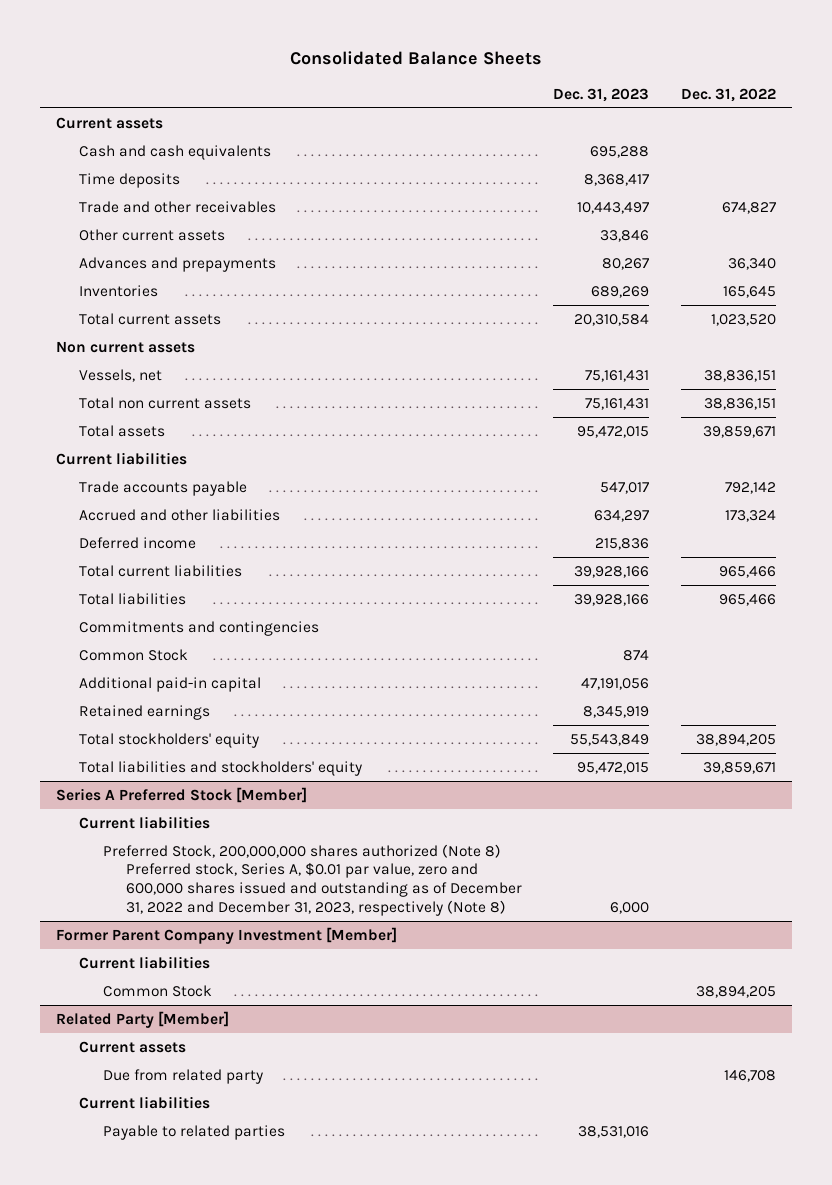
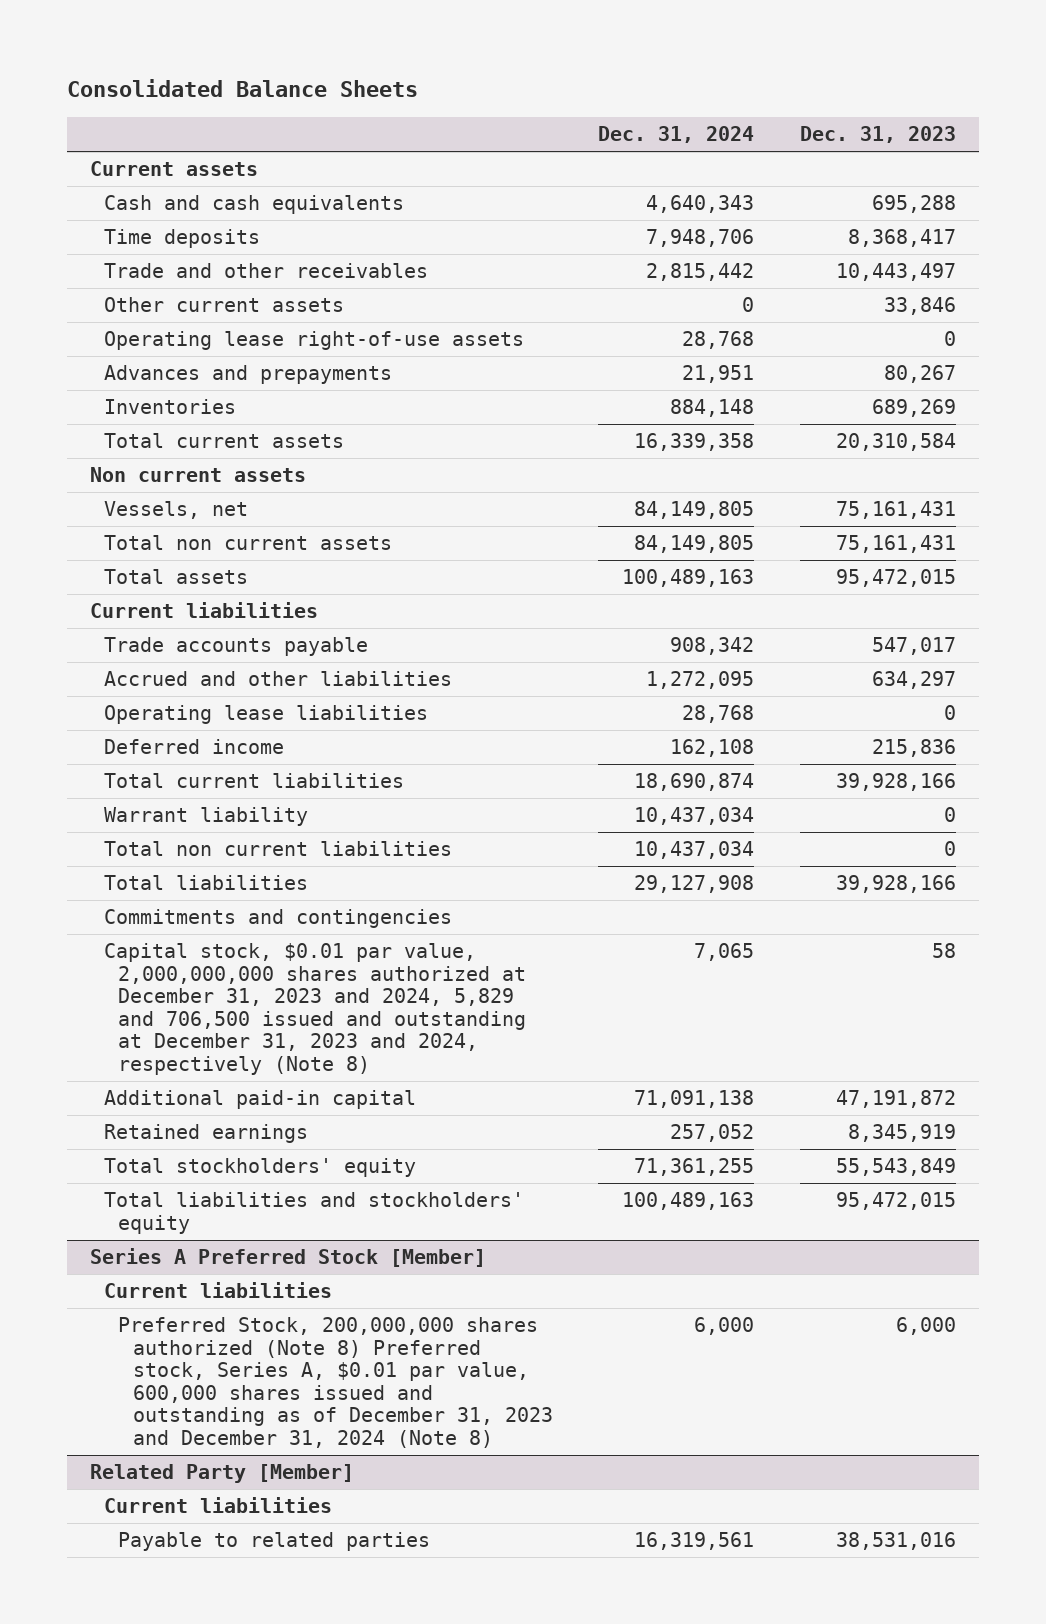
- | Dec. 31, 2023 | Dec. 31, 2022
+ | Dec. 31, 2024 | Dec. 31, 2023
+ Operating lease right-of-use assets | 28,768 | 0
+ Operating lease liabilities | 28,768 | 0
+ Warrant liability | 10,437,034 | 0
+ Total non current liabilities | 10,437,034 | 0
- Common Stock | 874 |
- Additional paid-in capital | 47,191,056 |
+ Capital stock, $0.01 par value, 2,000,000,000 shares authorized at December 31, 2023 and 2024, 5,829 and 706,500 issued and outstanding at December 31, 2023 and 2024, respectively (Note 8) | 7,065 | 58
+ Additional paid-in capital | 71,091,138 | 47,191,872
@ Series A Preferred Stock [Member]
- Preferred Stock, 200,000,000 shares authorized (Note 8) Preferred stock, Series A, $0.01 par value, zero and 600,000 shares issued and outstanding as of December 31, 2022 and December 31, 2023, respectively (Note 8) | 6,000 |
- Former Parent Company Investment [Member]
- Current liabilities
- Common Stock | | 38,894,205
@ Series A Preferred Stock [Member]
+ Preferred Stock, 200,000,000 shares authorized (Note 8) Preferred stock, Series A, $0.01 par value, 600,000 shares issued and outstanding as of December 31, 2023 and December 31, 2024 (Note 8) | 6,000 | 6,000
@ Related Party [Member]
- Current assets
- Due from related party | | 146,708

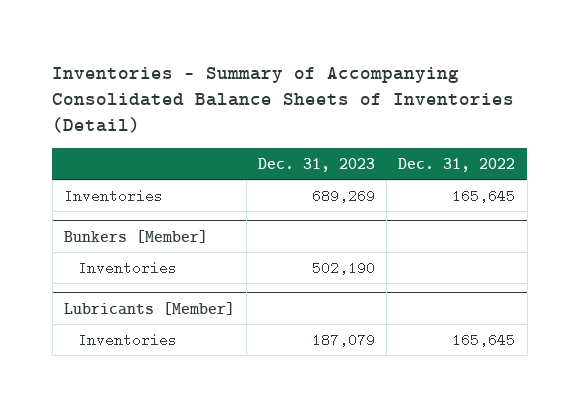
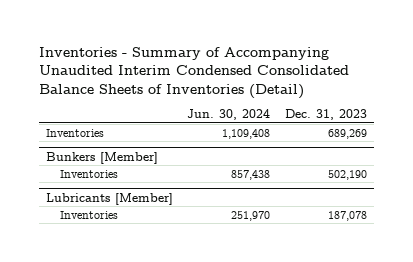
- Inventories - Summary of Accompanying Consolidated Balance Sheets of Inventories (Detail)
+ Inventories - Summary of Accompanying Unaudited Interim Condensed Consolidated Balance Sheets of Inventories (Detail)
- | Dec. 31, 2023 | Dec. 31, 2022
+ | Jun. 30, 2024 | Dec. 31, 2023
@ Lubricants [Member]
- Inventories | 187,079 | 165,645
+ Inventories | 251,970 | 187,078

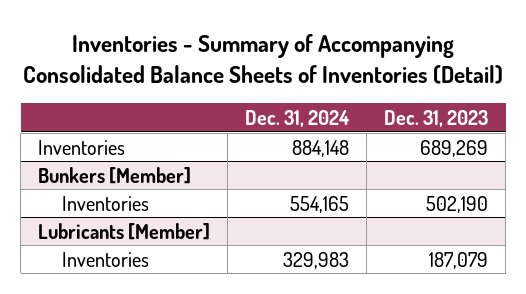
- Inventories - Summary of Accompanying Unaudited Interim Condensed Consolidated Balance Sheets of Inventories (Detail)
+ Inventories - Summary of Accompanying Consolidated Balance Sheets of Inventories (Detail)
- | Jun. 30, 2024 | Dec. 31, 2023
+ | Dec. 31, 2024 | Dec. 31, 2023
@ Lubricants [Member]
- Inventories | 251,970 | 187,078
+ Inventories | 329,983 | 187,079

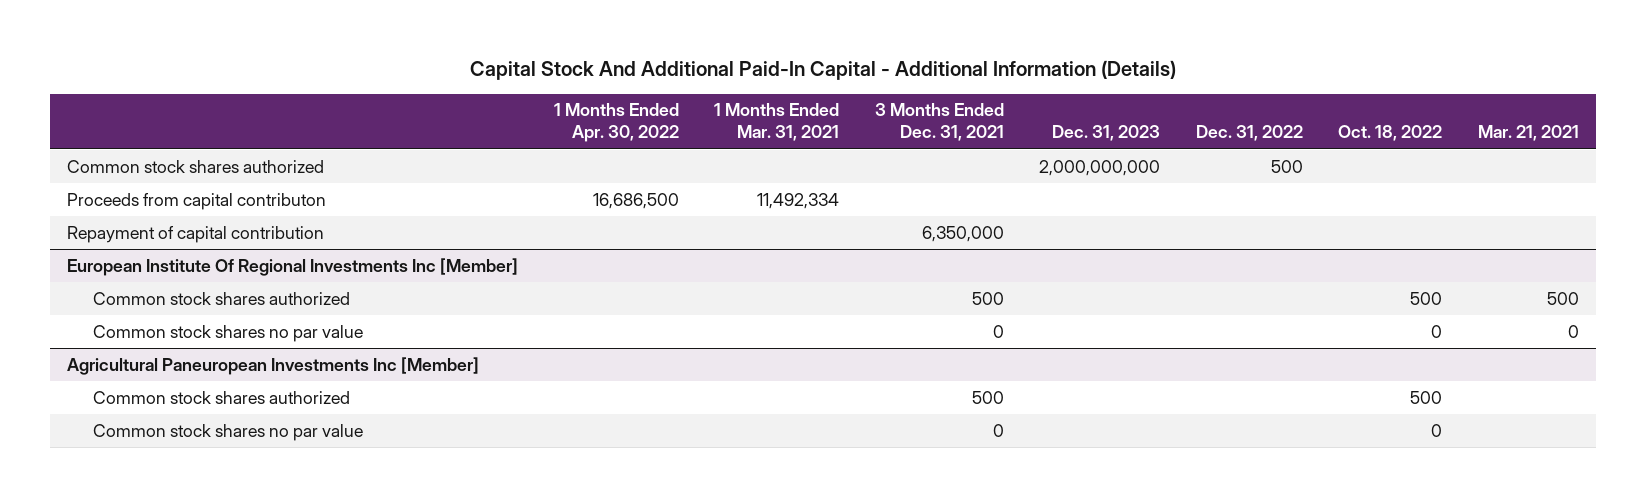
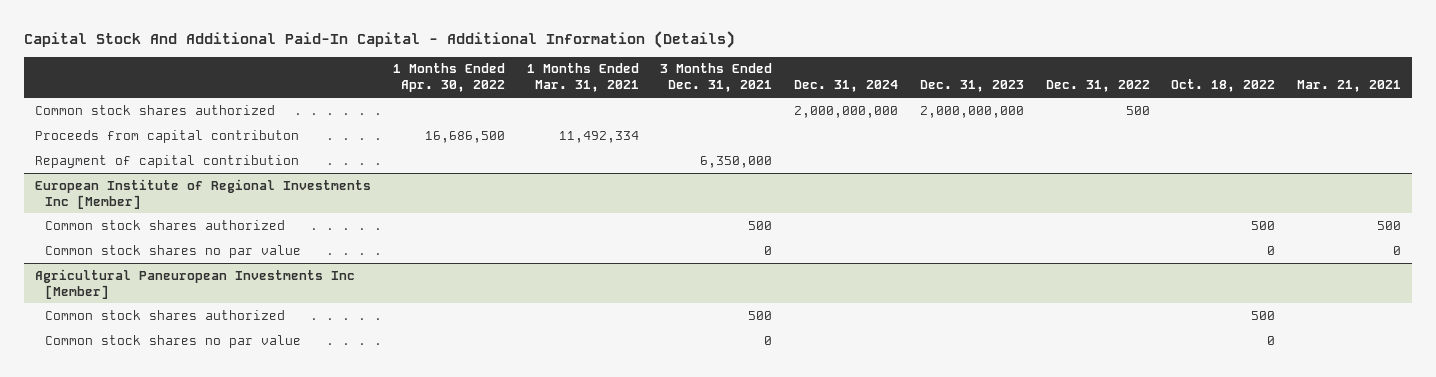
- | 1 Months Ended Apr. 30, 2022 | 1 Months Ended Mar. 31, 2021 | 3 Months Ended Dec. 31, 2021 | Dec. 31, 2023 | Dec. 31, 2022 | Oct. 18, 2022 | Mar. 21, 2021
+ | 1 Months Ended Apr. 30, 2022 | 1 Months Ended Mar. 31, 2021 | 3 Months Ended Dec. 31, 2021 | Dec. 31, 2024 | Dec. 31, 2023 | Dec. 31, 2022 | Oct. 18, 2022 | Mar. 21, 2021
- European Institute Of Regional Investments Inc [Member]
+ European Institute of Regional Investments Inc [Member]

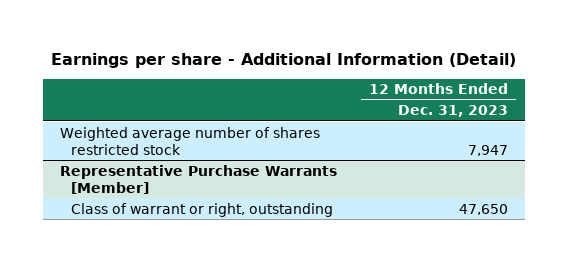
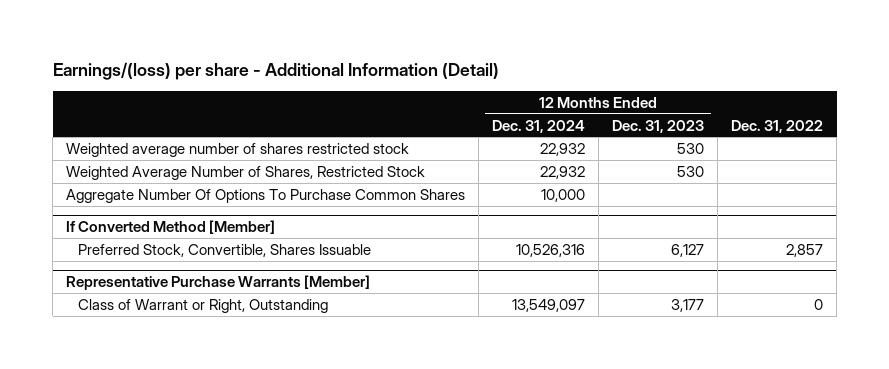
- Earnings per share - Additional Information (Detail)
+ Earnings/(loss) per share - Additional Information (Detail)
- | 12 Months Ended Dec. 31, 2023
+ | 12 Months Ended Dec. 31, 2024 | 12 Months Ended Dec. 31, 2023 | Dec. 31, 2022
- Weighted average number of shares restricted stock | 7,947
+ Weighted average number of shares restricted stock | 22,932 | 530 |
+ Weighted Average Number of Shares, Restricted Stock | 22,932 | 530 |
+ Aggregate Number Of Options To Purchase Common Shares | 10,000 | |
+ If Converted Method [Member]
+ Preferred Stock, Convertible, Shares Issuable | 10,526,316 | 6,127 | 2,857
@ Representative Purchase Warrants [Member]
- Class of warrant or right, outstanding | 47,650
+ Class of Warrant or Right, Outstanding | 13,549,097 | 3,177 | 0

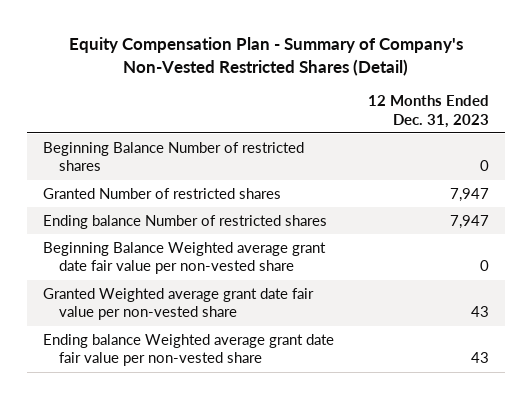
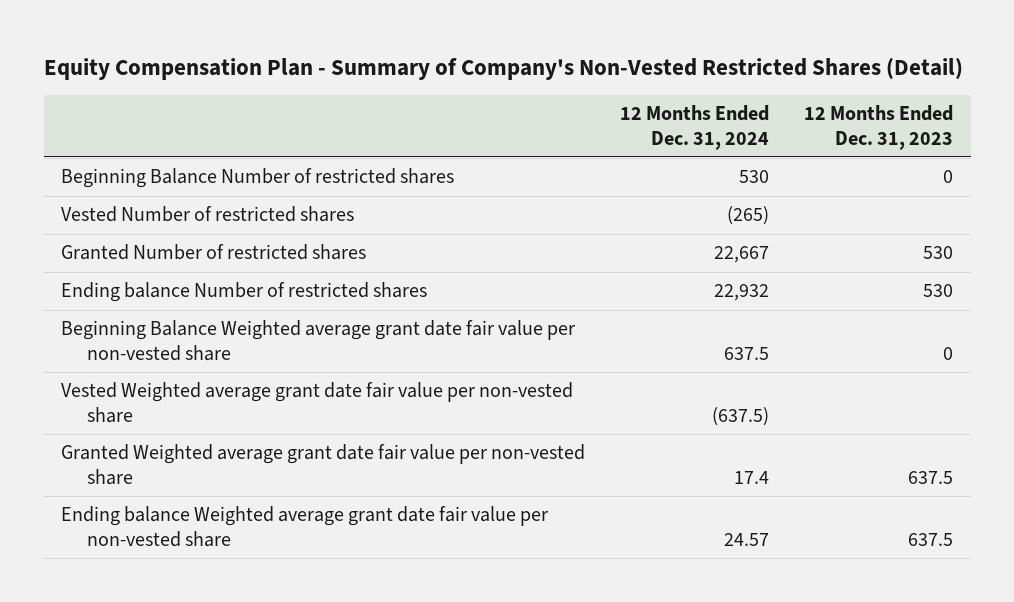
- | 12 Months Ended Dec. 31, 2023
+ | 12 Months Ended Dec. 31, 2024 | 12 Months Ended Dec. 31, 2023
- Granted Number of restricted shares | 7,947
- Ending balance Number of restricted shares | 7,947
+ Vested Number of restricted shares | (265) |
+ Granted Number of restricted shares | 22,667 | 530
+ Ending balance Number of restricted shares | 22,932 | 530
- Granted Weighted average grant date fair value per non-vested share | 43
- Ending balance Weighted average grant date fair value per non-vested share | 43
+ Vested Weighted average grant date fair value per non-vested share | (637.5) |
+ Granted Weighted average grant date fair value per non-vested share | 17.4 | 637.5
+ Ending balance Weighted average grant date fair value per non-vested share | 24.57 | 637.5

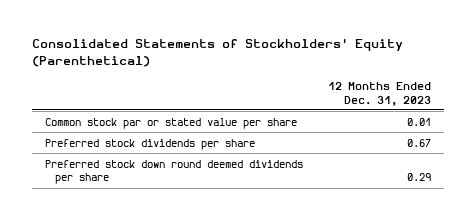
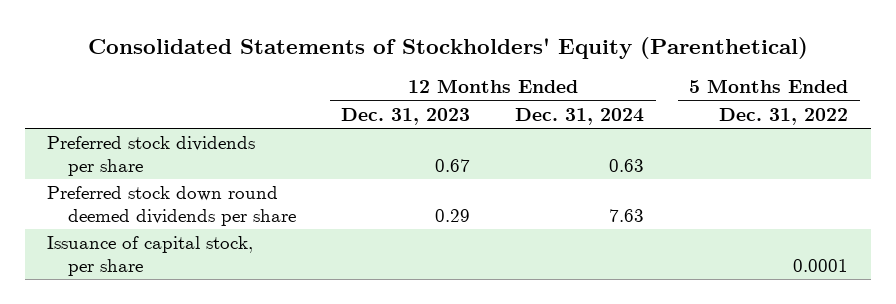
- | 12 Months Ended Dec. 31, 2023
+ | 12 Months Ended Dec. 31, 2023 | 12 Months Ended Dec. 31, 2024 | 5 Months Ended Dec. 31, 2022
- Common stock par or stated value per share | 0.01
+ Issuance of capital stock, per share | | | 0.0001

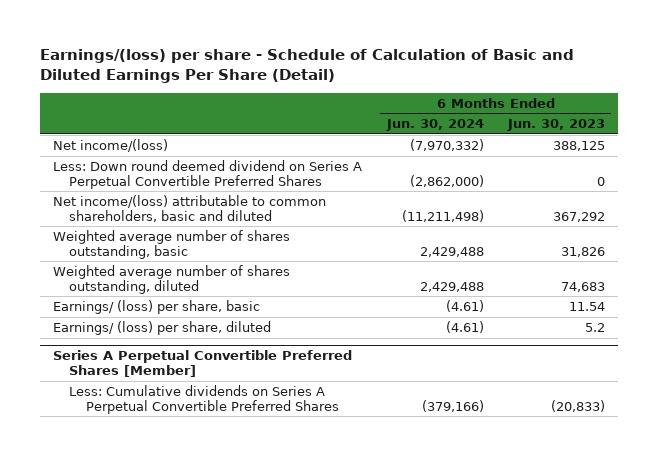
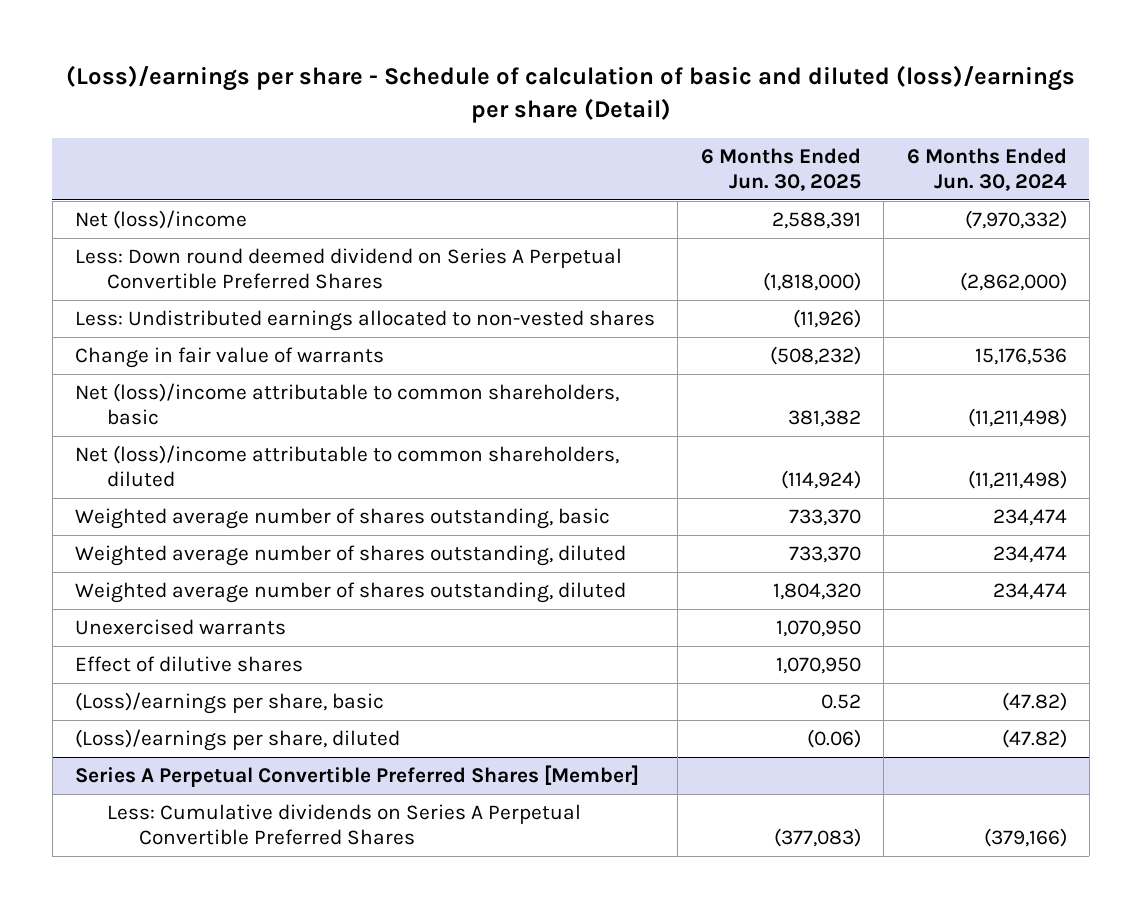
- Earnings/(loss) per share - Schedule of Calculation of Basic and Diluted Earnings Per Share (Detail)
+ (Loss)/earnings per share - Schedule of calculation of basic and diluted (loss)/earnings per share (Detail)
- | 6 Months Ended Jun. 30, 2024 | 6 Months Ended Jun. 30, 2023
+ | 6 Months Ended Jun. 30, 2025 | 6 Months Ended Jun. 30, 2024
- Net income/(loss) | (7,970,332) | 388,125
+ Net (loss)/income | 2,588,391 | (7,970,332)
- Net income/(loss) attributable to common shareholders, basic and diluted | (11,211,498) | 367,292
- Weighted average number of shares outstanding, basic | 2,429,488 | 31,826
- Weighted average number of shares outstanding, diluted | 2,429,488 | 74,683
- Earnings/ (loss) per share, basic | (4.61) | 11.54
- Earnings/ (loss) per share, diluted | (4.61) | 5.2
+ Less: Undistributed earnings allocated to non-vested shares | (11,926) |
+ Change in fair value of warrants | (508,232) | 15,176,536
+ Net (loss)/income attributable to common shareholders, basic | 381,382 | (11,211,498)
+ Net (loss)/income attributable to common shareholders, diluted | (114,924) | (11,211,498)
+ Weighted average number of shares outstanding, basic | 733,370 | 234,474
+ Weighted average number of shares outstanding, diluted | 733,370 | 234,474
+ Weighted average number of shares outstanding, diluted | 1,804,320 | 234,474
+ Unexercised warrants | 1,070,950 |
+ Effect of dilutive shares | 1,070,950 |
+ (Loss)/earnings per share, basic | 0.52 | (47.82)
+ (Loss)/earnings per share, diluted | (0.06) | (47.82)

